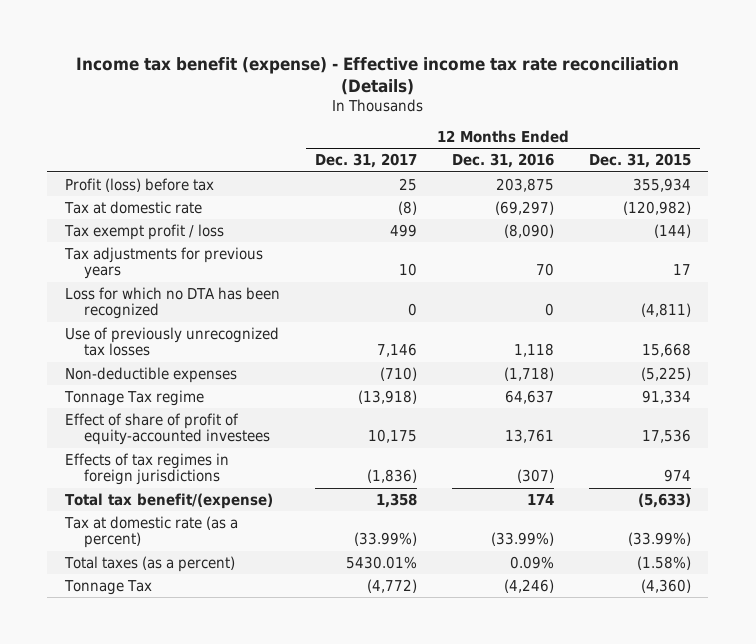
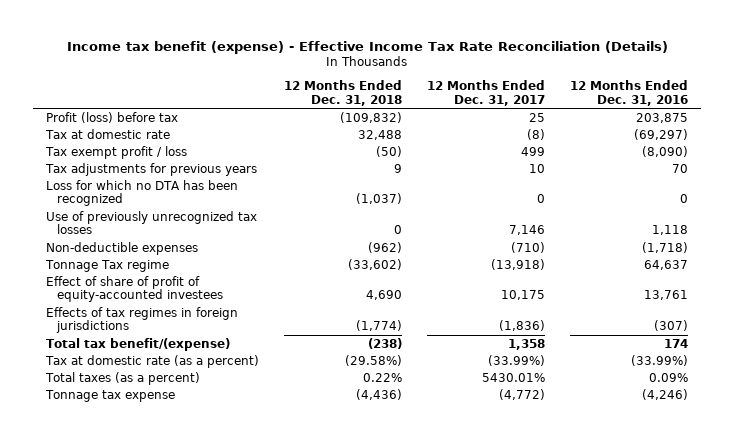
- Income tax benefit (expense) - Effective income tax rate reconciliation (Details)
+ Income tax benefit (expense) - Effective Income Tax Rate Reconciliation (Details)
- | 12 Months Ended Dec. 31, 2017 | 12 Months Ended Dec. 31, 2016 | 12 Months Ended Dec. 31, 2015
+ | 12 Months Ended Dec. 31, 2018 | 12 Months Ended Dec. 31, 2017 | 12 Months Ended Dec. 31, 2016
- Tonnage Tax | (4,772) | (4,246) | (4,360)
+ Tonnage tax expense | (4,436) | (4,772) | (4,246)

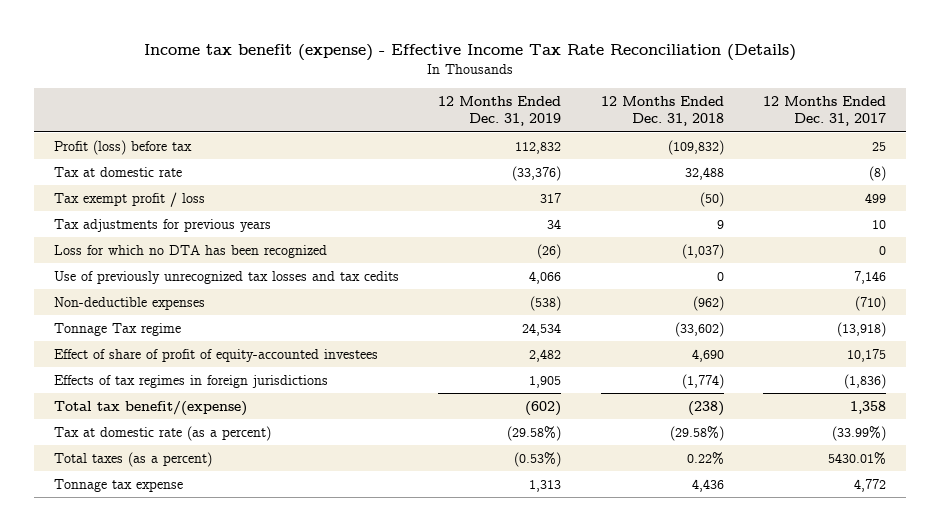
- | 12 Months Ended Dec. 31, 2018 | 12 Months Ended Dec. 31, 2017 | 12 Months Ended Dec. 31, 2016
+ | 12 Months Ended Dec. 31, 2019 | 12 Months Ended Dec. 31, 2018 | 12 Months Ended Dec. 31, 2017
- Use of previously unrecognized tax losses | 0 | 7,146 | 1,118
+ Use of previously unrecognized tax losses and tax cedits | 4,066 | 0 | 7,146
- Tonnage tax expense | (4,436) | (4,772) | (4,246)
+ Tonnage tax expense | 1,313 | 4,436 | 4,772

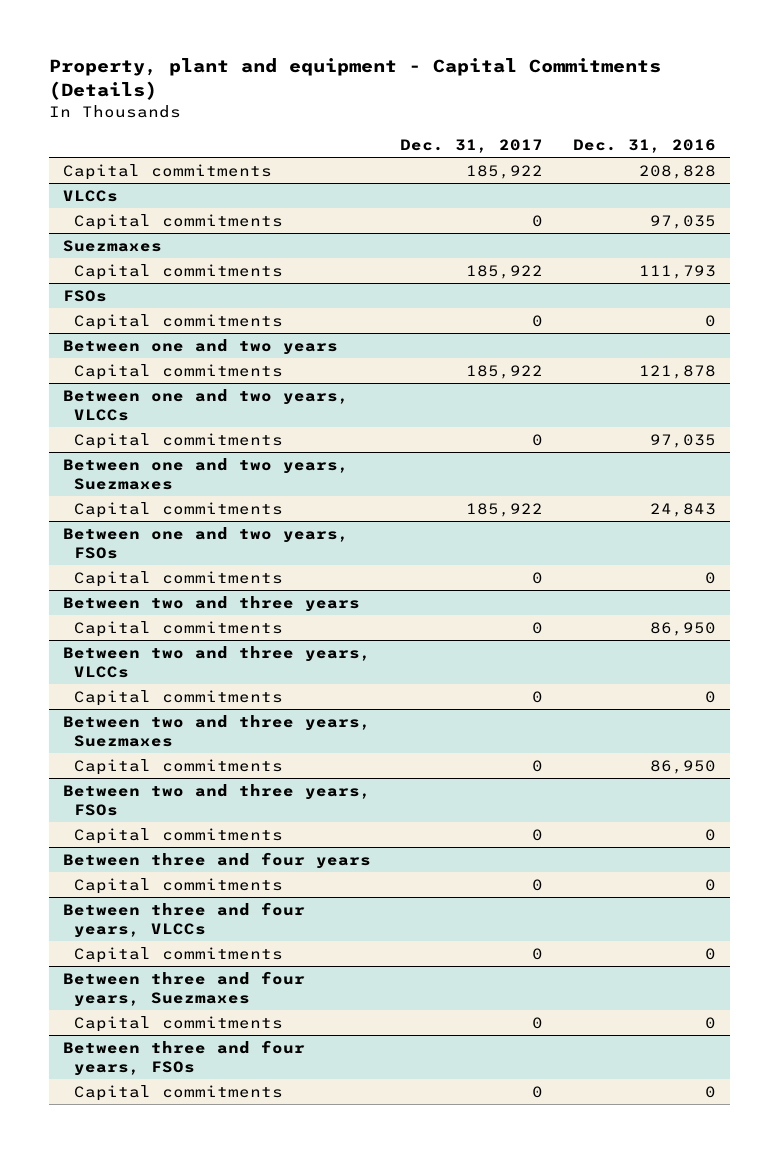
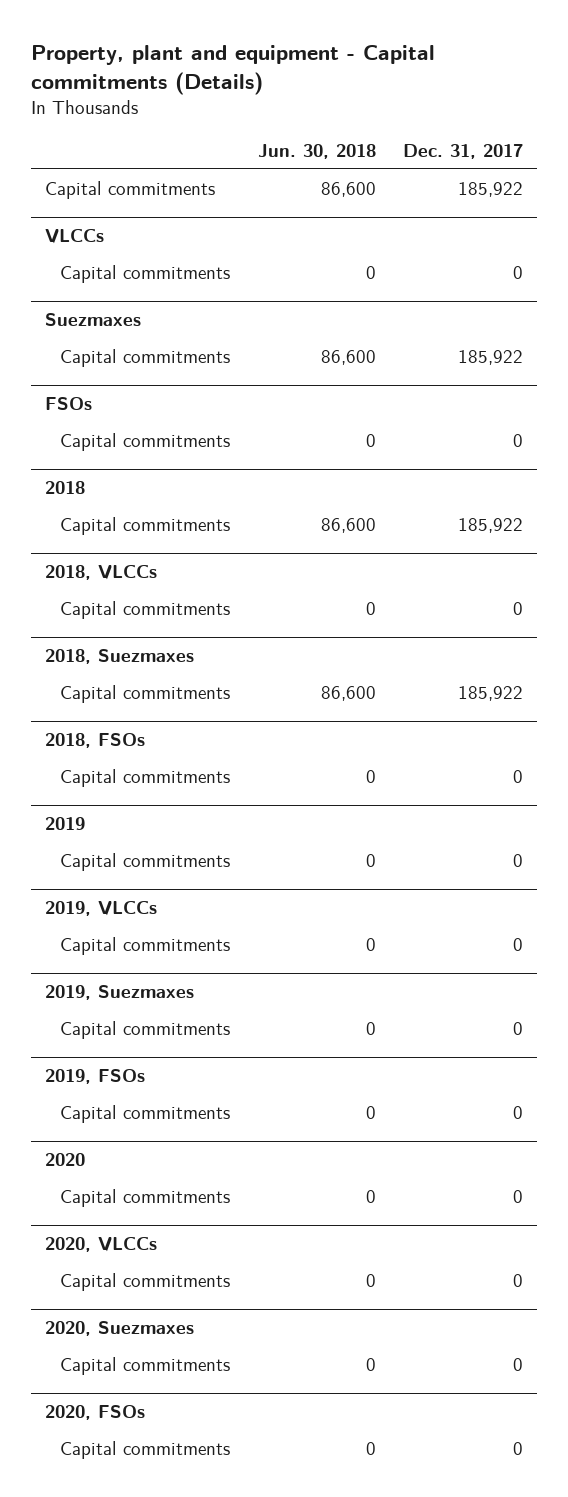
- Property, plant and equipment - Capital Commitments (Details)
+ Property, plant and equipment - Capital commitments (Details)
- | Dec. 31, 2017 | Dec. 31, 2016
+ | Jun. 30, 2018 | Dec. 31, 2017
- Between one and two years
+ 2018
- Between one and two years, VLCCs
+ 2018, VLCCs
- Between one and two years, Suezmaxes
+ 2018, Suezmaxes
- Between one and two years, FSOs
+ 2018, FSOs
- Between two and three years
+ 2019
- Between two and three years, VLCCs
+ 2019, VLCCs
- Between two and three years, Suezmaxes
+ 2019, Suezmaxes
- Between two and three years, FSOs
+ 2019, FSOs
- Between three and four years
+ 2020
- Between three and four years, VLCCs
+ 2020, VLCCs
- Between three and four years, Suezmaxes
+ 2020, Suezmaxes
- Between three and four years, FSOs
+ 2020, FSOs

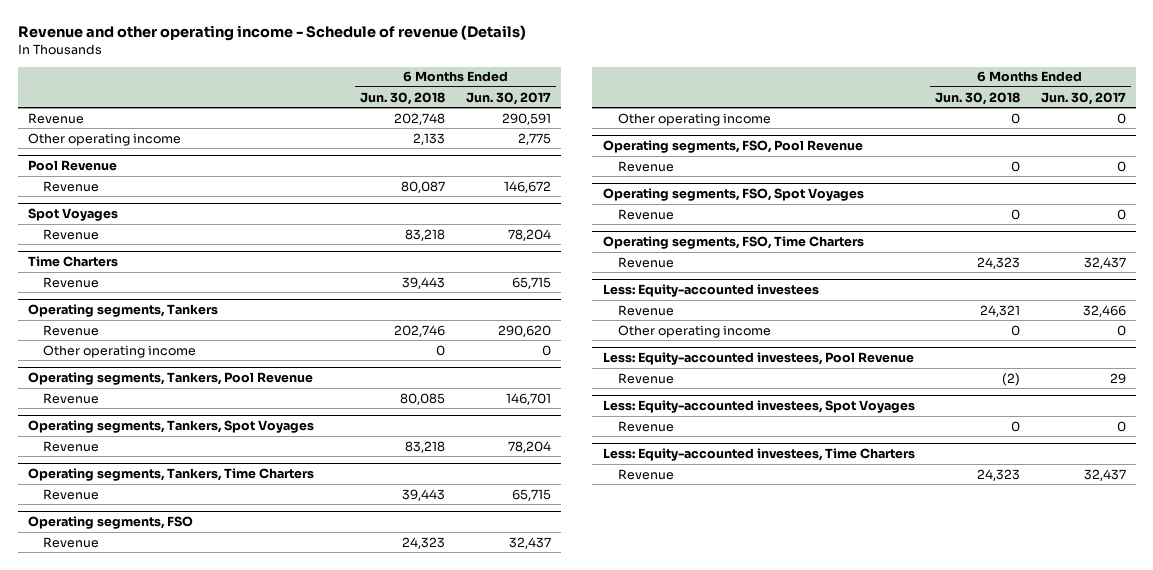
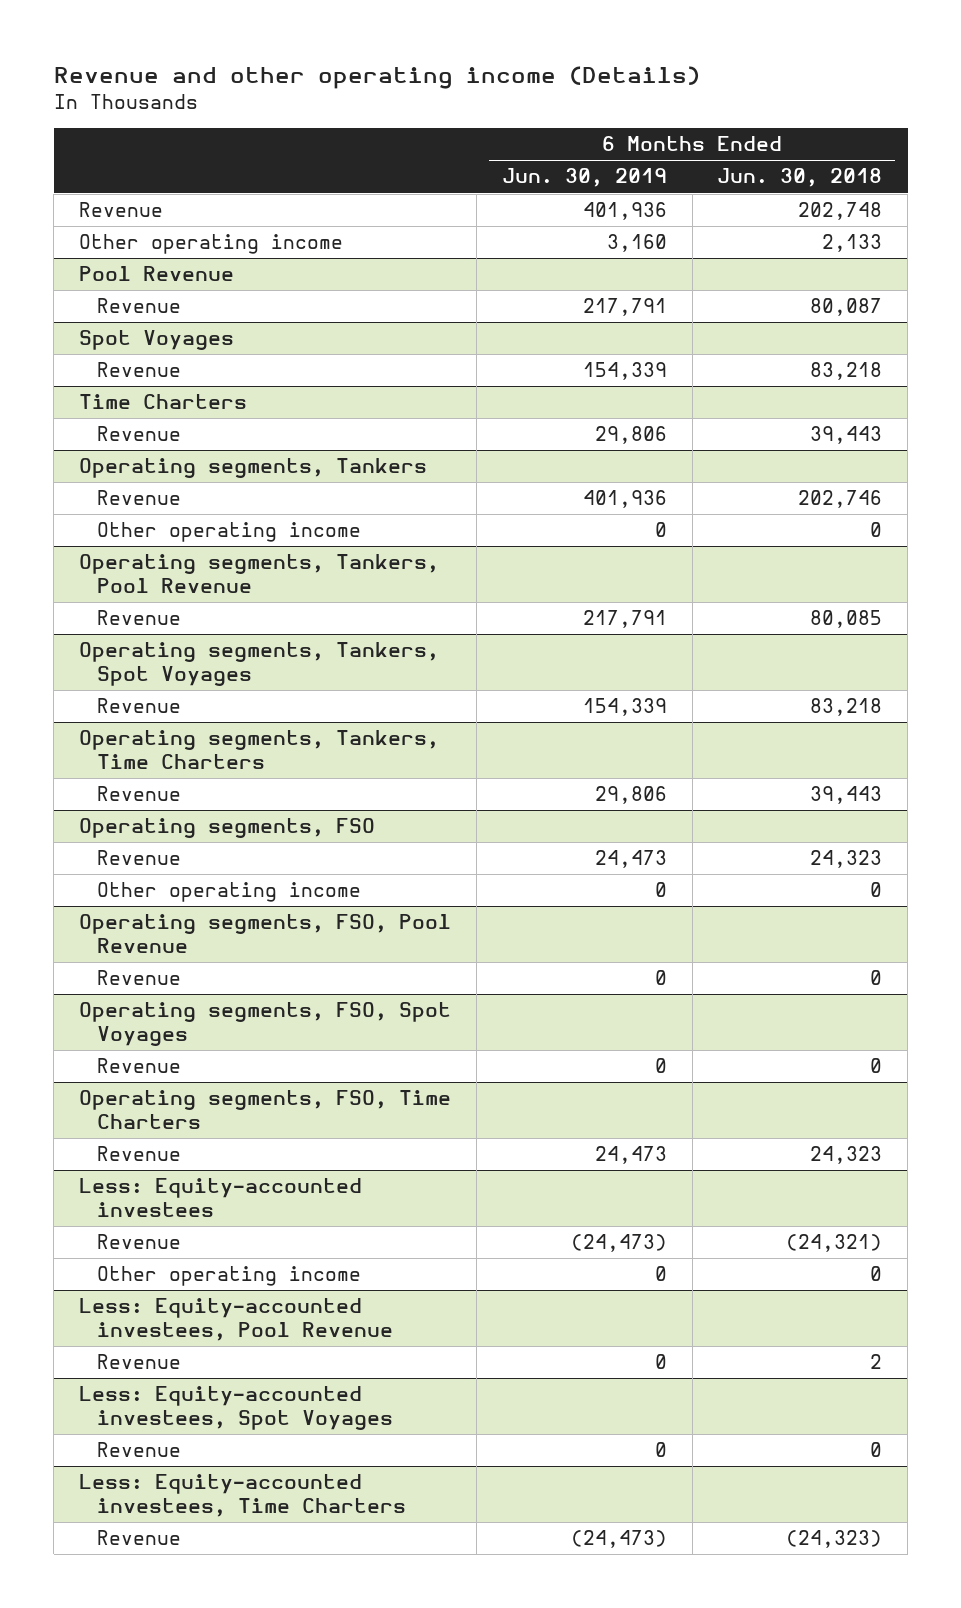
- Revenue and other operating income - Schedule of revenue (Details)
+ Revenue and other operating income (Details)
- | 6 Months Ended Jun. 30, 2018 | 6 Months Ended Jun. 30, 2017
+ | 6 Months Ended Jun. 30, 2019 | 6 Months Ended Jun. 30, 2018
@ Less: Equity-accounted investees
- Revenue | 24,321 | 32,466
+ Revenue | (24,473) | (24,321)
@ Less: Equity-accounted investees, Pool Revenue
- Revenue | (2) | 29
+ Revenue | 0 | 2
@ Less: Equity-accounted investees, Time Charters
- Revenue | 24,323 | 32,437
+ Revenue | (24,473) | (24,323)

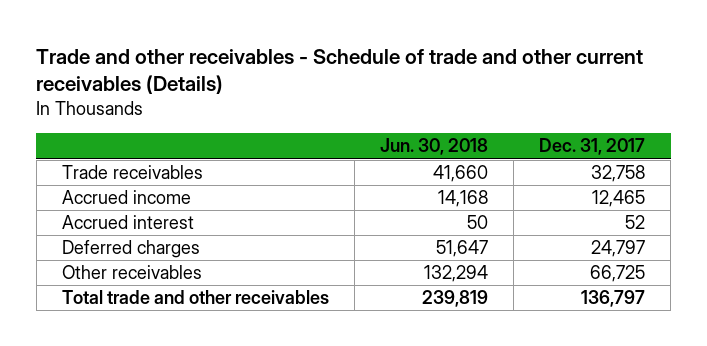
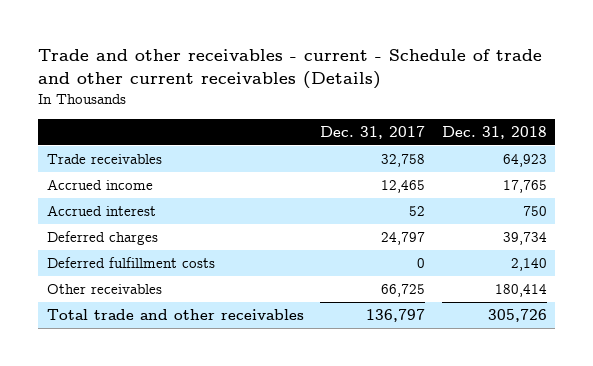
- Trade and other receivables - Schedule of trade and other current receivables (Details)
+ Trade and other receivables - current - Schedule of trade and other current receivables (Details)
- | Jun. 30, 2018 | Dec. 31, 2017
+ | Dec. 31, 2017 | Dec. 31, 2018
+ Deferred fulfillment costs | 0 | 2,140

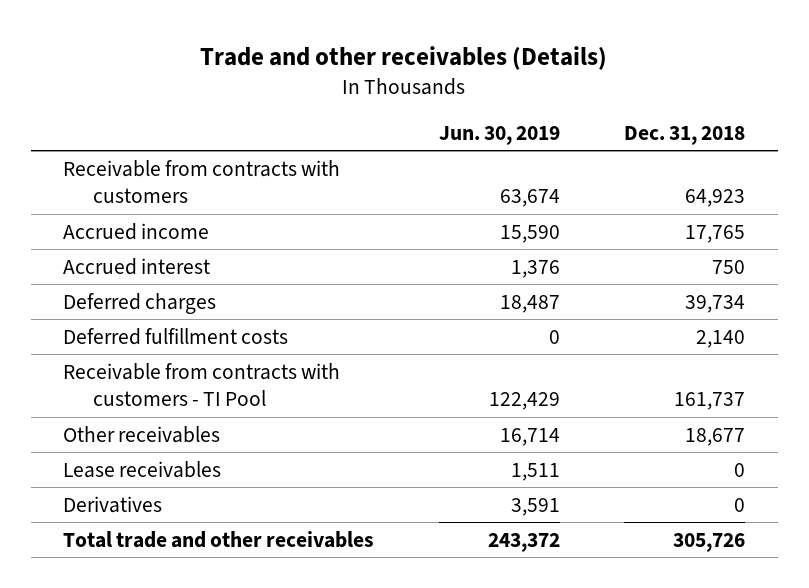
- Trade and other receivables - current - Schedule of trade and other current receivables (Details)
+ Trade and other receivables (Details)
- | Dec. 31, 2017 | Dec. 31, 2018
+ | Jun. 30, 2019 | Dec. 31, 2018
- Trade receivables | 32,758 | 64,923
+ Receivable from contracts with customers | 63,674 | 64,923
- Other receivables | 66,725 | 180,414
+ Receivable from contracts with customers - TI Pool | 122,429 | 161,737
+ Other receivables | 16,714 | 18,677
+ Lease receivables | 1,511 | 0
+ Derivatives | 3,591 | 0

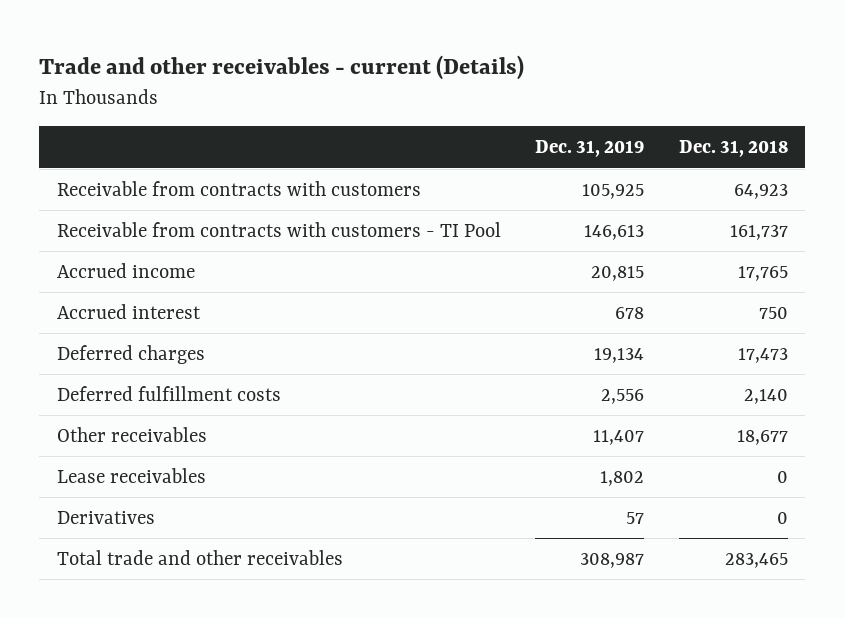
- Trade and other receivables (Details)
+ Trade and other receivables - current (Details)
- | Jun. 30, 2019 | Dec. 31, 2018
+ | Dec. 31, 2019 | Dec. 31, 2018
moved up: Receivable from contracts with customers - TI Pool | 146,613 | 161,737
- Deferred charges | 18,487 | 39,734
+ Deferred charges | 19,134 | 17,473
- Total trade and other receivables | 243,372 | 305,726
+ Total trade and other receivables | 308,987 | 283,465

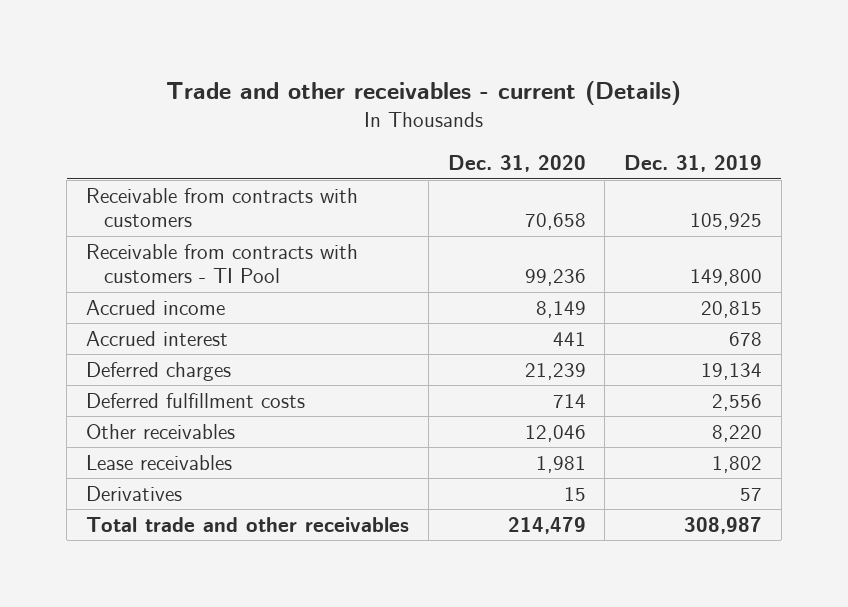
- | Dec. 31, 2019 | Dec. 31, 2018
+ | Dec. 31, 2020 | Dec. 31, 2019
- Receivable from contracts with customers - TI Pool | 146,613 | 161,737
+ Receivable from contracts with customers - TI Pool | 99,236 | 149,800
- Other receivables | 11,407 | 18,677
+ Other receivables | 12,046 | 8,220

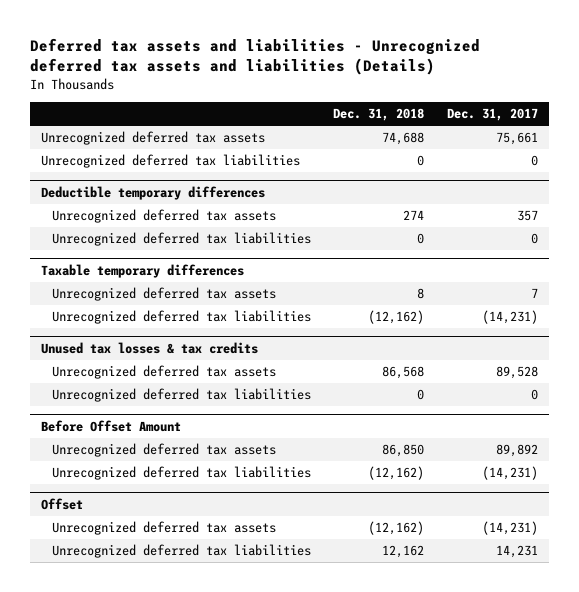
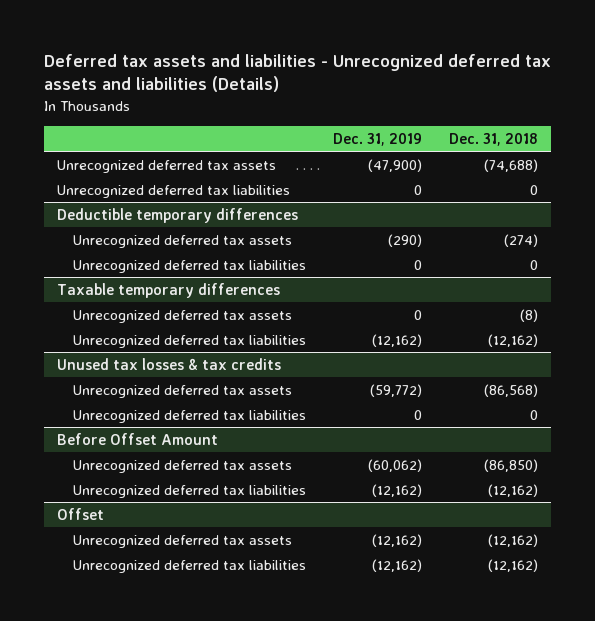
- | Dec. 31, 2018 | Dec. 31, 2017
+ | Dec. 31, 2019 | Dec. 31, 2018
- Unrecognized deferred tax assets | 74,688 | 75,661
+ Unrecognized deferred tax assets | (47,900) | (74,688)
@ Deductible temporary differences
- Unrecognized deferred tax assets | 274 | 357
+ Unrecognized deferred tax assets | (290) | (274)
@ Taxable temporary differences
- Unrecognized deferred tax assets | 8 | 7
+ Unrecognized deferred tax assets | 0 | (8)
@ Unused tax losses & tax credits
- Unrecognized deferred tax assets | 86,568 | 89,528
+ Unrecognized deferred tax assets | (59,772) | (86,568)
@ Before Offset Amount
- Unrecognized deferred tax assets | 86,850 | 89,892
+ Unrecognized deferred tax assets | (60,062) | (86,850)
@ Offset
- Unrecognized deferred tax liabilities | 12,162 | 14,231
+ Unrecognized deferred tax liabilities | (12,162) | (12,162)

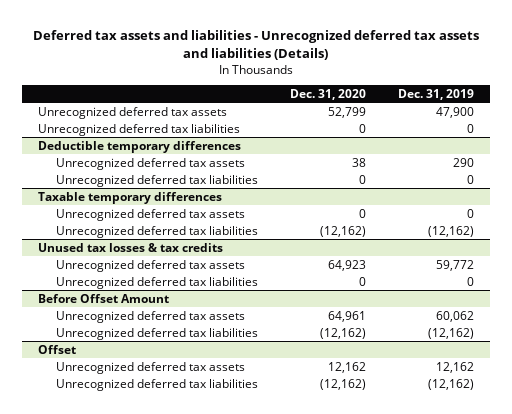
- | Dec. 31, 2019 | Dec. 31, 2018
+ | Dec. 31, 2020 | Dec. 31, 2019
- Unrecognized deferred tax assets | (47,900) | (74,688)
+ Unrecognized deferred tax assets | 52,799 | 47,900
@ Deductible temporary differences
- Unrecognized deferred tax assets | (290) | (274)
+ Unrecognized deferred tax assets | 38 | 290
@ Unused tax losses & tax credits
- Unrecognized deferred tax assets | (59,772) | (86,568)
+ Unrecognized deferred tax assets | 64,923 | 59,772
@ Before Offset Amount
- Unrecognized deferred tax assets | (60,062) | (86,850)
+ Unrecognized deferred tax assets | 64,961 | 60,062
@ Offset
- Unrecognized deferred tax assets | (12,162) | (12,162)
+ Unrecognized deferred tax assets | 12,162 | 12,162

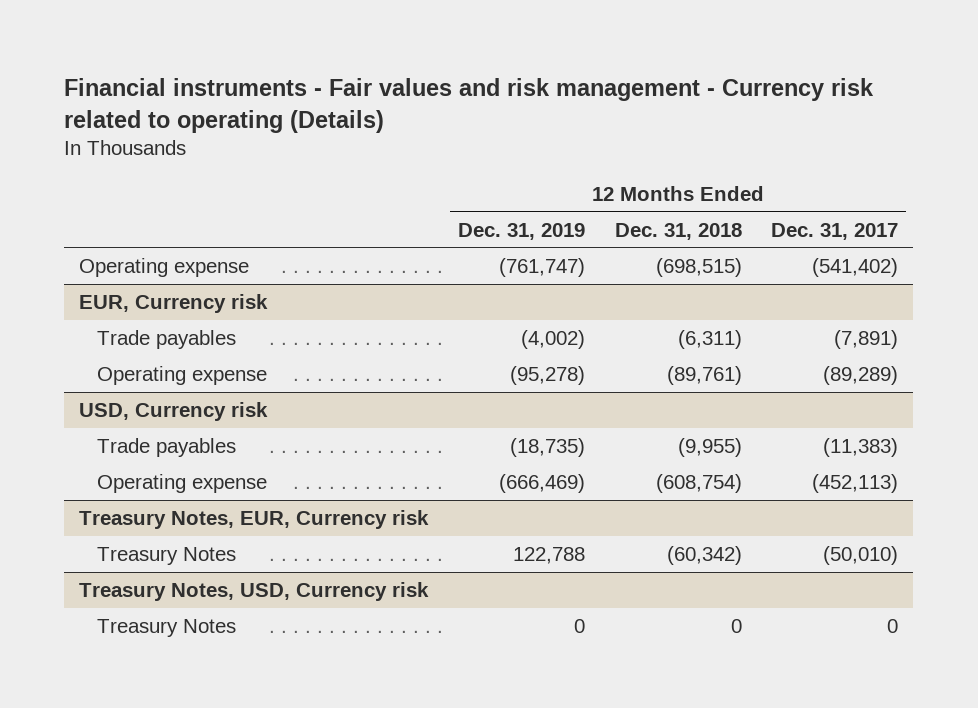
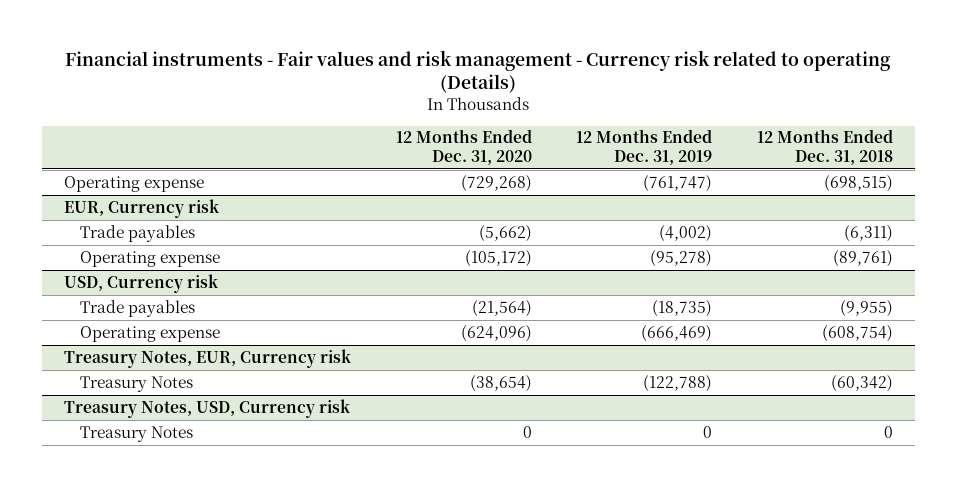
- | 12 Months Ended Dec. 31, 2019 | 12 Months Ended Dec. 31, 2018 | 12 Months Ended Dec. 31, 2017
+ | 12 Months Ended Dec. 31, 2020 | 12 Months Ended Dec. 31, 2019 | 12 Months Ended Dec. 31, 2018
@ Treasury Notes, EUR, Currency risk
- Treasury Notes | 122,788 | (60,342) | (50,010)
+ Treasury Notes | (38,654) | (122,788) | (60,342)

